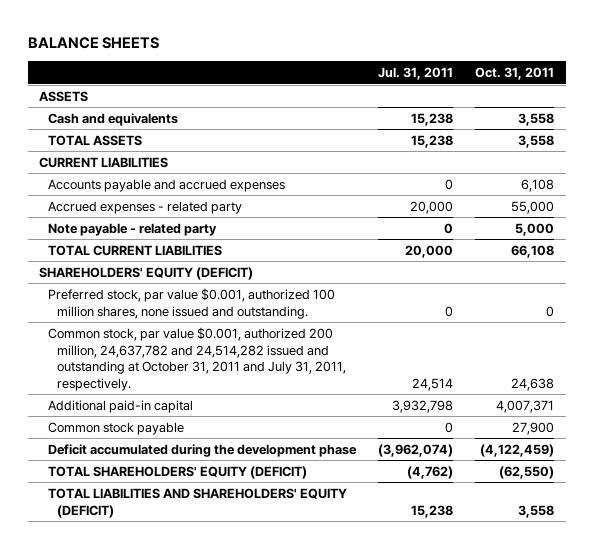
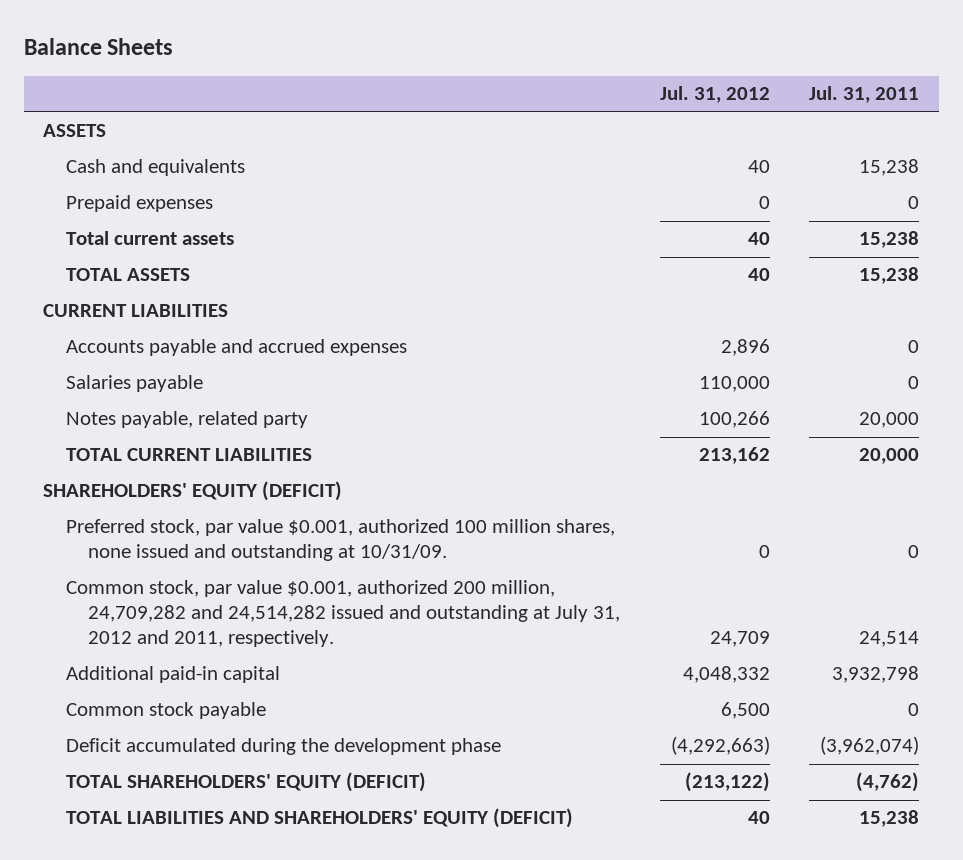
- BALANCE SHEETS
+ Balance Sheets
- | Jul. 31, 2011 | Oct. 31, 2011
+ | Jul. 31, 2012 | Jul. 31, 2011
+ Prepaid expenses | 0 | 0
+ Total current assets | 40 | 15,238
- Accrued expenses - related party | 20,000 | 55,000
- Note payable - related party | 0 | 5,000
+ Salaries payable | 110,000 | 0
+ Notes payable, related party | 100,266 | 20,000
- Preferred stock, par value $0.001, authorized 100 million shares, none issued and outstanding. | 0 | 0
- Common stock, par value $0.001, authorized 200 million, 24,637,782 and 24,514,282 issued and outstanding at October 31, 2011 and July 31, 2011, respectively. | 24,514 | 24,638
+ Preferred stock, par value $0.001, authorized 100 million shares, none issued and outstanding at 10/31/09. | 0 | 0
+ Common stock, par value $0.001, authorized 200 million, 24,709,282 and 24,514,282 issued and outstanding at July 31, 2012 and 2011, respectively. | 24,709 | 24,514

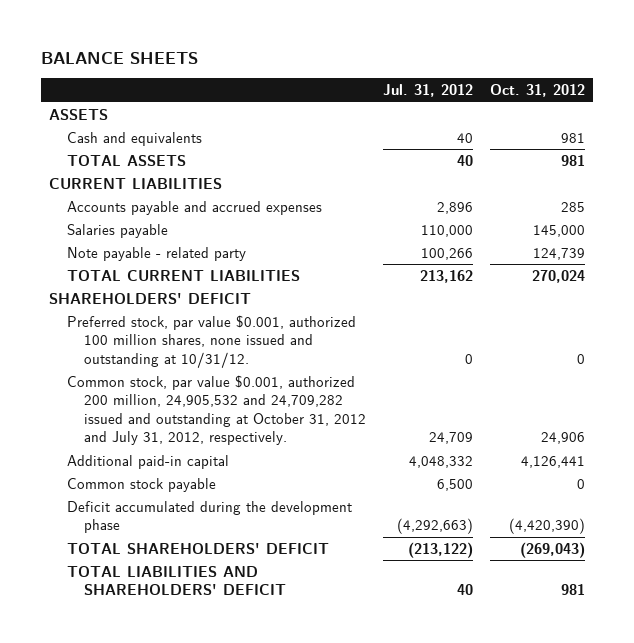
- Balance Sheets
+ BALANCE SHEETS
- | Jul. 31, 2012 | Jul. 31, 2011
+ | Jul. 31, 2012 | Oct. 31, 2012
- Prepaid expenses | 0 | 0
- Total current assets | 40 | 15,238
- Notes payable, related party | 100,266 | 20,000
+ Note payable - related party | 100,266 | 124,739
- SHAREHOLDERS' EQUITY (DEFICIT)
- Preferred stock, par value $0.001, authorized 100 million shares, none issued and outstanding at 10/31/09. | 0 | 0
- Common stock, par value $0.001, authorized 200 million, 24,709,282 and 24,514,282 issued and outstanding at July 31, 2012 and 2011, respectively. | 24,709 | 24,514
+ SHAREHOLDERS' DEFICIT
+ Preferred stock, par value $0.001, authorized 100 million shares, none issued and outstanding at 10/31/12. | 0 | 0
+ Common stock, par value $0.001, authorized 200 million, 24,905,532 and 24,709,282 issued and outstanding at October 31, 2012 and July 31, 2012, respectively. | 24,709 | 24,906
- TOTAL SHAREHOLDERS' EQUITY (DEFICIT) | (213,122) | (4,762)
- TOTAL LIABILITIES AND SHAREHOLDERS' EQUITY (DEFICIT) | 40 | 15,238
+ TOTAL SHAREHOLDERS' DEFICIT | (213,122) | (269,043)
+ TOTAL LIABILITIES AND SHAREHOLDERS' DEFICIT | 40 | 981

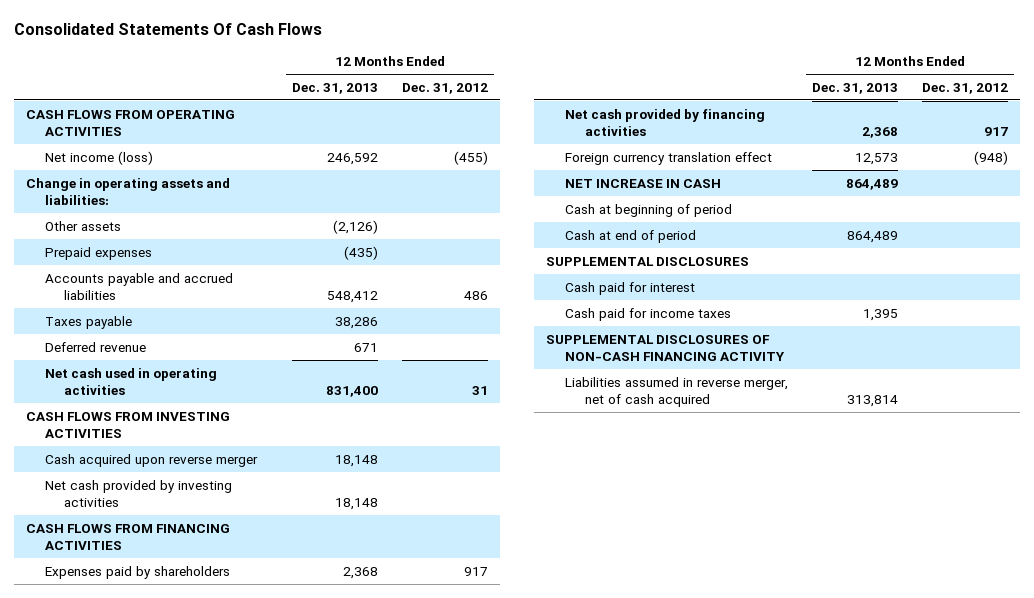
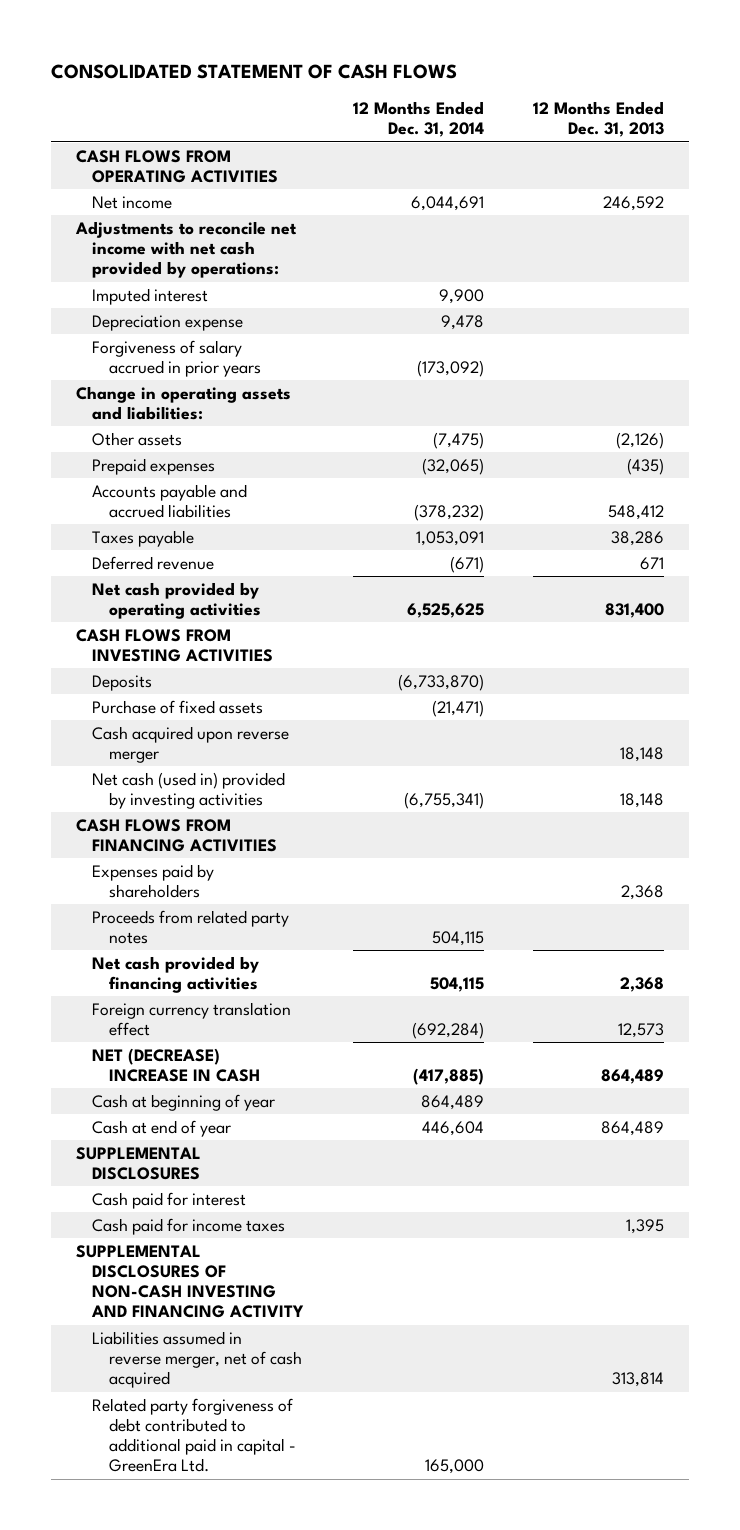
- Consolidated Statements Of Cash Flows
+ CONSOLIDATED STATEMENT OF CASH FLOWS
- | 12 Months Ended Dec. 31, 2013 | 12 Months Ended Dec. 31, 2012
+ | 12 Months Ended Dec. 31, 2014 | 12 Months Ended Dec. 31, 2013
- Net income (loss) | 246,592 | (455)
+ Net income | 6,044,691 | 246,592
+ Adjustments to reconcile net income with net cash provided by operations:
+ Imputed interest | 9,900 |
+ Depreciation expense | 9,478 |
+ Forgiveness of salary accrued in prior years | (173,092) |
- Net cash used in operating activities | 831,400 | 31
+ Net cash provided by operating activities | 6,525,625 | 831,400
+ Deposits | (6,733,870) |
+ Purchase of fixed assets | (21,471) |
- Net cash provided by investing activities | 18,148 |
+ Net cash (used in) provided by investing activities | (6,755,341) | 18,148
+ Proceeds from related party notes | 504,115 |
- NET INCREASE IN CASH | 864,489 |
- Cash at beginning of period
- Cash at end of period | 864,489 |
+ NET (DECREASE) INCREASE IN CASH | (417,885) | 864,489
+ Cash at beginning of year | 864,489 |
+ Cash at end of year | 446,604 | 864,489
- SUPPLEMENTAL DISCLOSURES OF NON-CASH FINANCING ACTIVITY
+ SUPPLEMENTAL DISCLOSURES OF NON-CASH INVESTING AND FINANCING ACTIVITY
+ Related party forgiveness of debt contributed to additional paid in capital - GreenEra Ltd. | 165,000 |

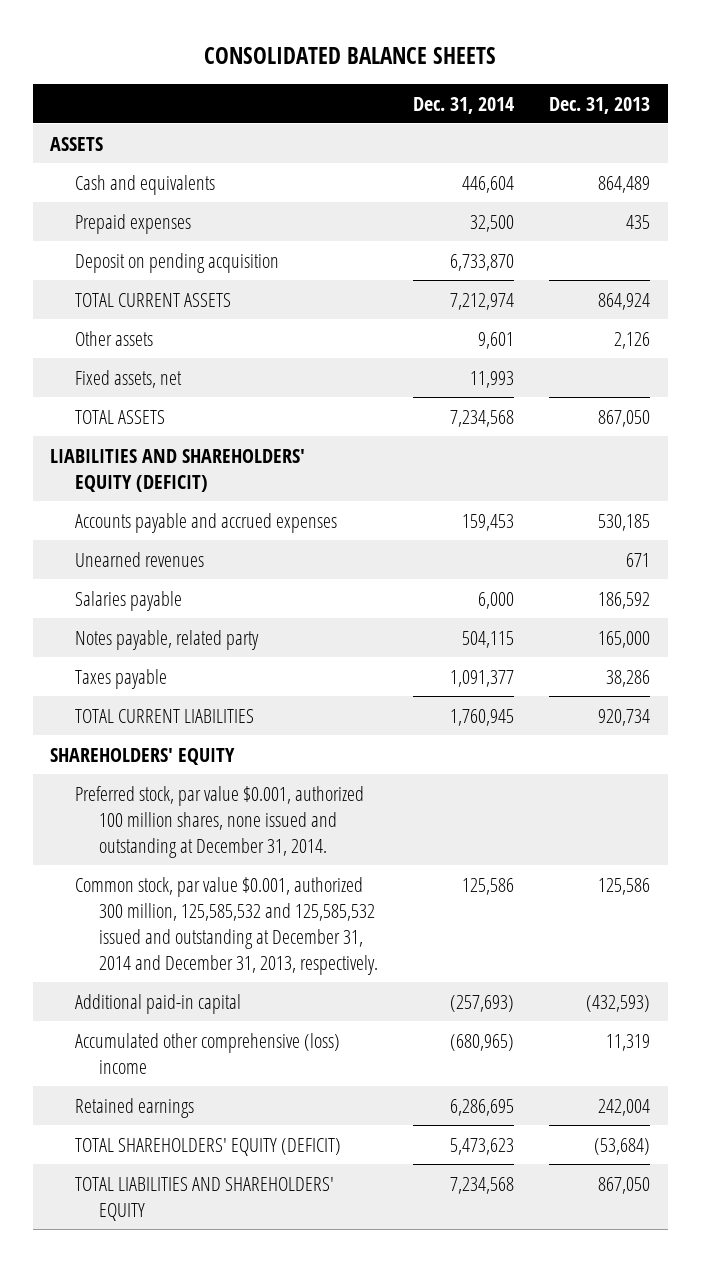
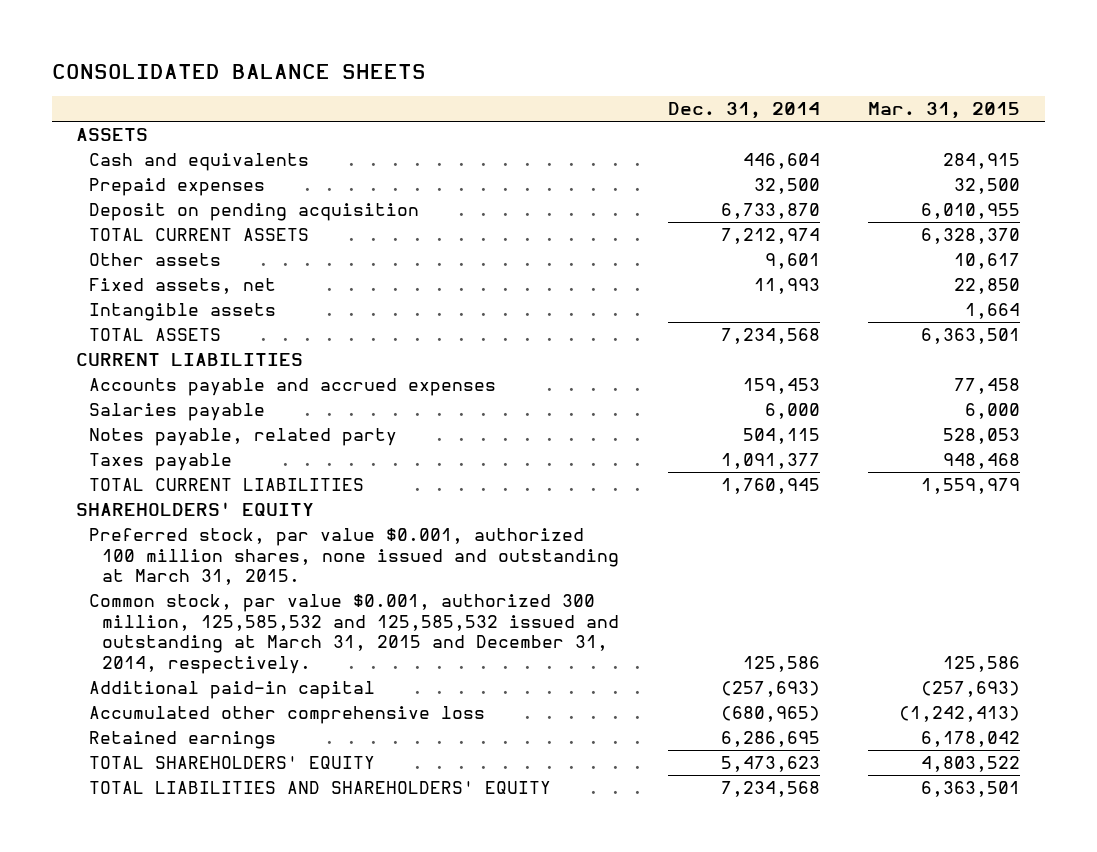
- | Dec. 31, 2014 | Dec. 31, 2013
+ | Dec. 31, 2014 | Mar. 31, 2015
+ Intangible assets | | 1,664
- LIABILITIES AND SHAREHOLDERS' EQUITY (DEFICIT)
+ CURRENT LIABILITIES
- Unearned revenues | | 671
- Preferred stock, par value $0.001, authorized 100 million shares, none issued and outstanding at December 31, 2014.
- Common stock, par value $0.001, authorized 300 million, 125,585,532 and 125,585,532 issued and outstanding at December 31, 2014 and December 31, 2013, respectively. | 125,586 | 125,586
+ Preferred stock, par value $0.001, authorized 100 million shares, none issued and outstanding at March 31, 2015.
+ Common stock, par value $0.001, authorized 300 million, 125,585,532 and 125,585,532 issued and outstanding at March 31, 2015 and December 31, 2014, respectively. | 125,586 | 125,586
- Accumulated other comprehensive (loss) income | (680,965) | 11,319
+ Accumulated other comprehensive loss | (680,965) | (1,242,413)
- TOTAL SHAREHOLDERS' EQUITY (DEFICIT) | 5,473,623 | (53,684)
+ TOTAL SHAREHOLDERS' EQUITY | 5,473,623 | 4,803,522

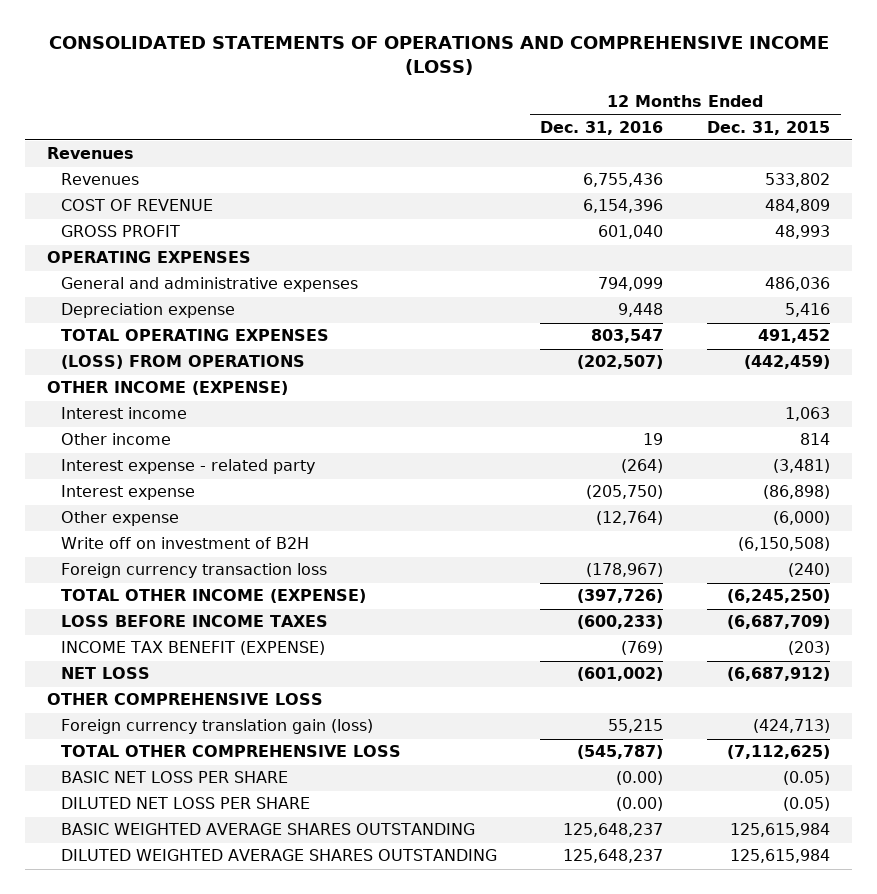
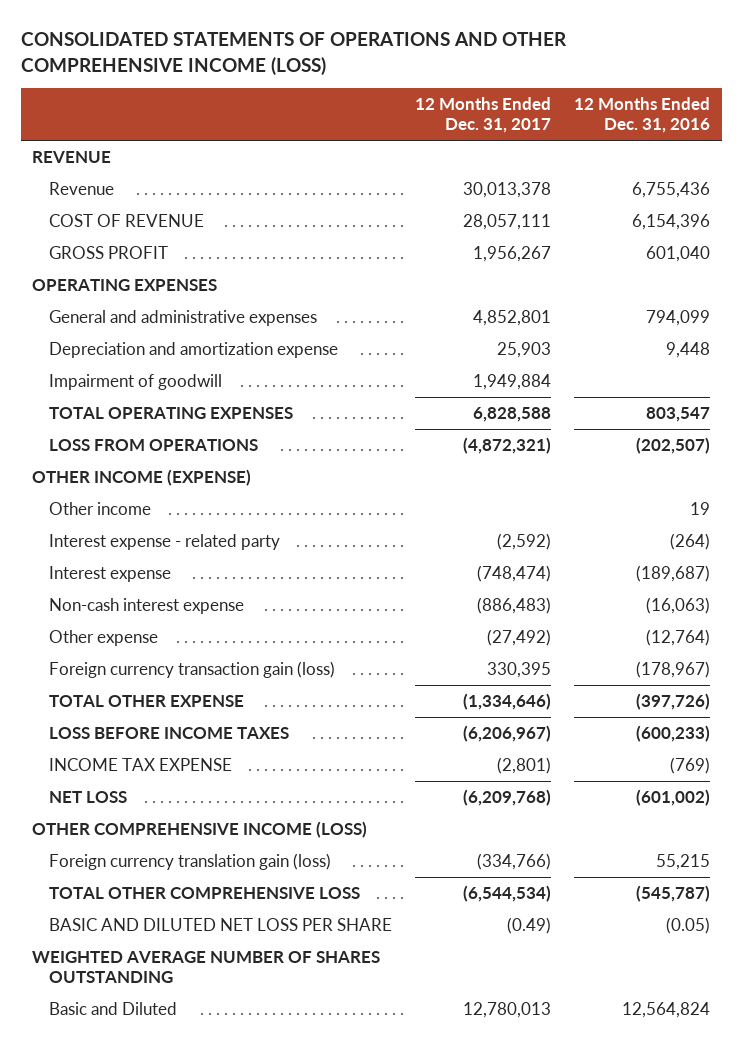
- CONSOLIDATED STATEMENTS OF OPERATIONS AND COMPREHENSIVE INCOME (LOSS)
+ CONSOLIDATED STATEMENTS OF OPERATIONS AND OTHER COMPREHENSIVE INCOME (LOSS)
- | 12 Months Ended Dec. 31, 2016 | 12 Months Ended Dec. 31, 2015
+ | 12 Months Ended Dec. 31, 2017 | 12 Months Ended Dec. 31, 2016
- Revenues
- Revenues | 6,755,436 | 533,802
+ REVENUE
+ Revenue | 30,013,378 | 6,755,436
- Depreciation expense | 9,448 | 5,416
+ Depreciation and amortization expense | 25,903 | 9,448
+ Impairment of goodwill | 1,949,884 |
- (LOSS) FROM OPERATIONS | (202,507) | (442,459)
+ LOSS FROM OPERATIONS | (4,872,321) | (202,507)
- Interest income | | 1,063
- Interest expense | (205,750) | (86,898)
+ Interest expense | (748,474) | (189,687)
+ Non-cash interest expense | (886,483) | (16,063)
- Write off on investment of B2H | | (6,150,508)
- Foreign currency transaction loss | (178,967) | (240)
- TOTAL OTHER INCOME (EXPENSE) | (397,726) | (6,245,250)
+ Foreign currency transaction gain (loss) | 330,395 | (178,967)
+ TOTAL OTHER EXPENSE | (1,334,646) | (397,726)
- INCOME TAX BENEFIT (EXPENSE) | (769) | (203)
+ INCOME TAX EXPENSE | (2,801) | (769)
- OTHER COMPREHENSIVE LOSS
+ OTHER COMPREHENSIVE INCOME (LOSS)
- BASIC NET LOSS PER SHARE | (0.00) | (0.05)
- DILUTED NET LOSS PER SHARE | (0.00) | (0.05)
- BASIC WEIGHTED AVERAGE SHARES OUTSTANDING | 125,648,237 | 125,615,984
- DILUTED WEIGHTED AVERAGE SHARES OUTSTANDING | 125,648,237 | 125,615,984
+ BASIC AND DILUTED NET LOSS PER SHARE | (0.49) | (0.05)
+ WEIGHTED AVERAGE NUMBER OF SHARES OUTSTANDING
+ Basic and Diluted | 12,780,013 | 12,564,824

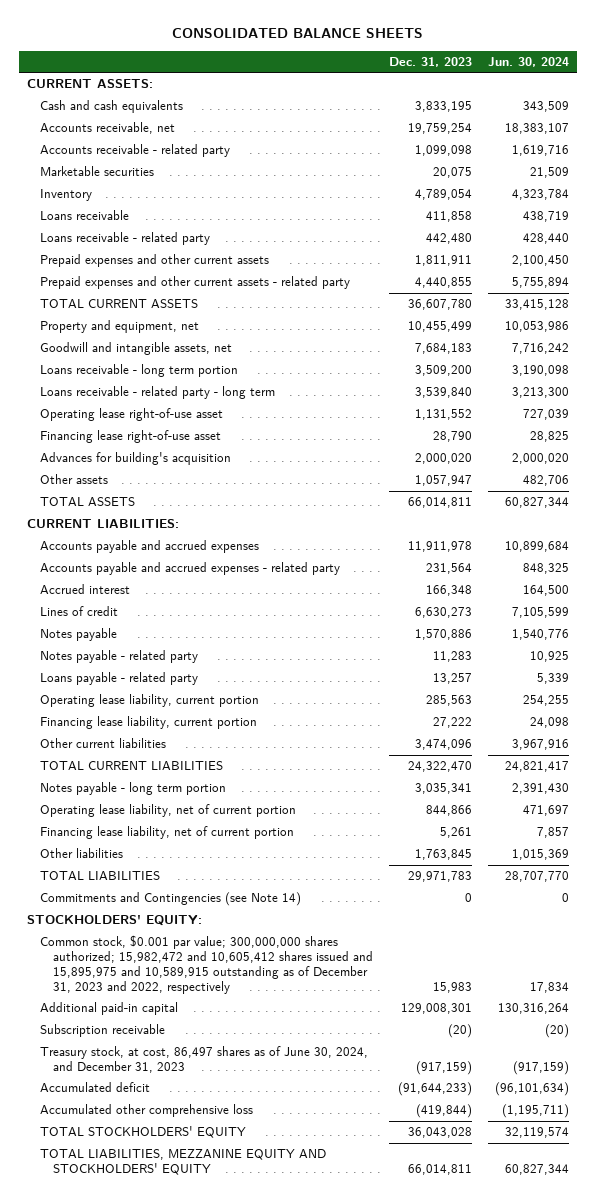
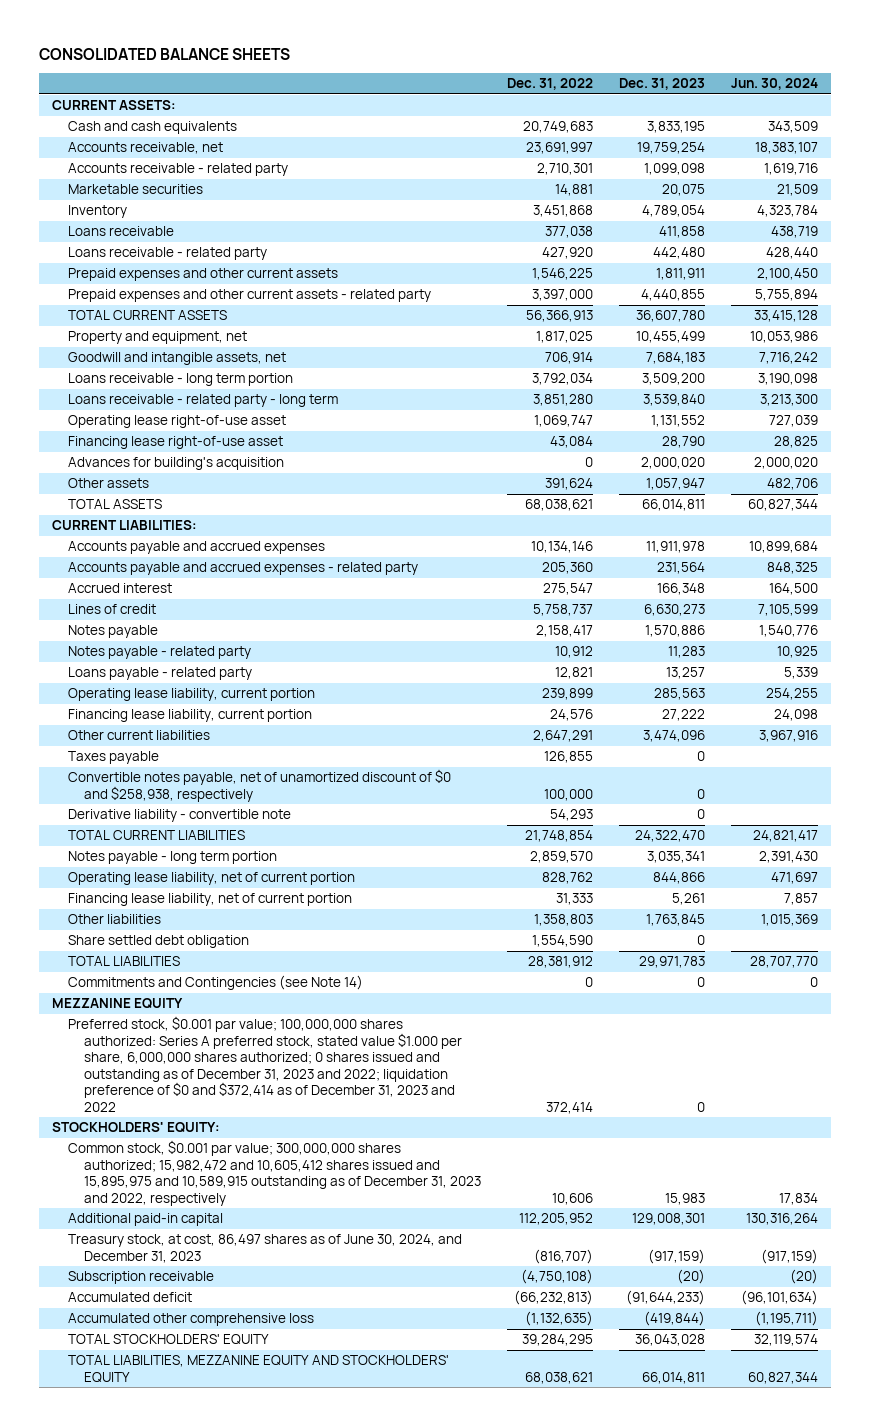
- | Dec. 31, 2023 | Jun. 30, 2024
+ | Dec. 31, 2022 | Dec. 31, 2023 | Jun. 30, 2024
+ Taxes payable | 126,855 | 0 |
+ Convertible notes payable, net of unamortized discount of $0 and $258,938, respectively | 100,000 | 0 |
+ Derivative liability - convertible note | 54,293 | 0 |
+ Share settled debt obligation | 1,554,590 | 0 |
+ MEZZANINE EQUITY
+ Preferred stock, $0.001 par value; 100,000,000 shares authorized: Series A preferred stock, stated value $1.000 per share, 6,000,000 shares authorized; 0 shares issued and outstanding as of December 31, 2023 and 2022; liquidation preference of $0 and $372,414 as of December 31, 2023 and 2022 | 372,414 | 0 |
moved down: Subscription receivable | (4,750,108) | (20) | (20)

